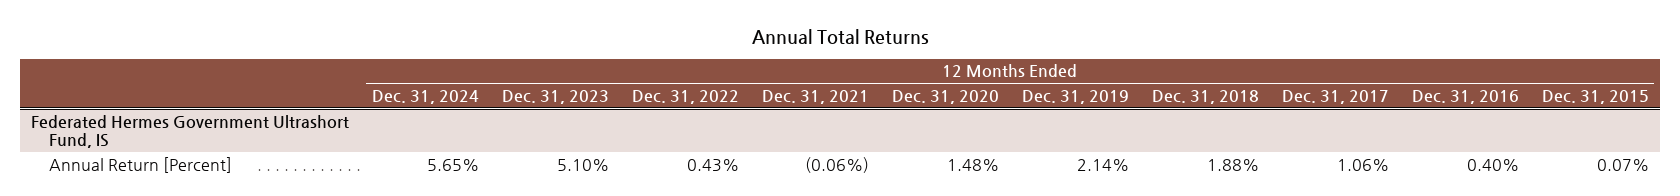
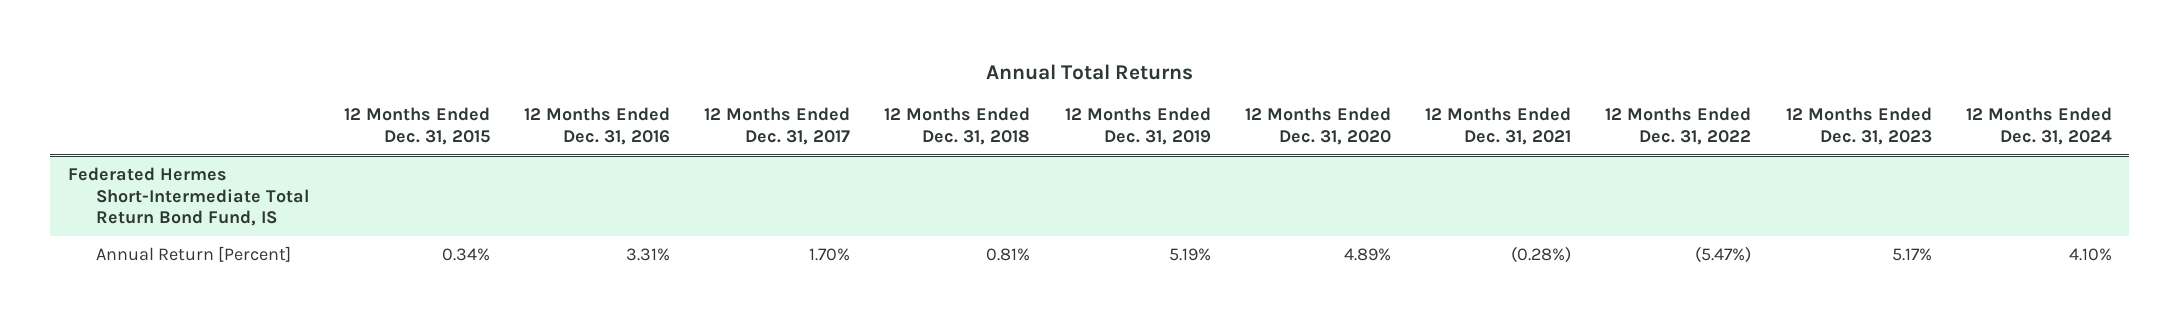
- | 12 Months Ended Dec. 31, 2024 | 12 Months Ended Dec. 31, 2023 | 12 Months Ended Dec. 31, 2022 | 12 Months Ended Dec. 31, 2021 | 12 Months Ended Dec. 31, 2020 | 12 Months Ended Dec. 31, 2019 | 12 Months Ended Dec. 31, 2018 | 12 Months Ended Dec. 31, 2017 | 12 Months Ended Dec. 31, 2016 | 12 Months Ended Dec. 31, 2015
+ | 12 Months Ended Dec. 31, 2015 | 12 Months Ended Dec. 31, 2016 | 12 Months Ended Dec. 31, 2017 | 12 Months Ended Dec. 31, 2018 | 12 Months Ended Dec. 31, 2019 | 12 Months Ended Dec. 31, 2020 | 12 Months Ended Dec. 31, 2021 | 12 Months Ended Dec. 31, 2022 | 12 Months Ended Dec. 31, 2023 | 12 Months Ended Dec. 31, 2024
- Federated Hermes Government Ultrashort Fund, IS
- Annual Return [Percent] | 5.65% | 5.10% | 0.43% | (0.06%) | 1.48% | 2.14% | 1.88% | 1.06% | 0.40% | 0.07%
+ Federated Hermes Short-Intermediate Total Return Bond Fund, IS
+ Annual Return [Percent] | 0.34% | 3.31% | 1.70% | 0.81% | 5.19% | 4.89% | (0.28%) | (5.47%) | 5.17% | 4.10%

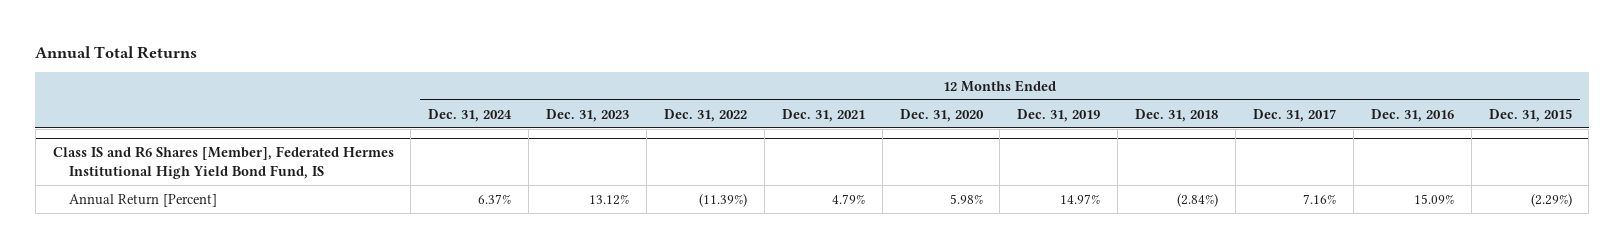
- | 12 Months Ended Dec. 31, 2015 | 12 Months Ended Dec. 31, 2016 | 12 Months Ended Dec. 31, 2017 | 12 Months Ended Dec. 31, 2018 | 12 Months Ended Dec. 31, 2019 | 12 Months Ended Dec. 31, 2020 | 12 Months Ended Dec. 31, 2021 | 12 Months Ended Dec. 31, 2022 | 12 Months Ended Dec. 31, 2023 | 12 Months Ended Dec. 31, 2024
+ | 12 Months Ended Dec. 31, 2024 | 12 Months Ended Dec. 31, 2023 | 12 Months Ended Dec. 31, 2022 | 12 Months Ended Dec. 31, 2021 | 12 Months Ended Dec. 31, 2020 | 12 Months Ended Dec. 31, 2019 | 12 Months Ended Dec. 31, 2018 | 12 Months Ended Dec. 31, 2017 | 12 Months Ended Dec. 31, 2016 | 12 Months Ended Dec. 31, 2015
- Federated Hermes Short-Intermediate Total Return Bond Fund, IS
- Annual Return [Percent] | 0.34% | 3.31% | 1.70% | 0.81% | 5.19% | 4.89% | (0.28%) | (5.47%) | 5.17% | 4.10%
+ Class IS and R6 Shares [Member], Federated Hermes Institutional High Yield Bond Fund, IS
+ Annual Return [Percent] | 6.37% | 13.12% | (11.39%) | 4.79% | 5.98% | 14.97% | (2.84%) | 7.16% | 15.09% | (2.29%)

